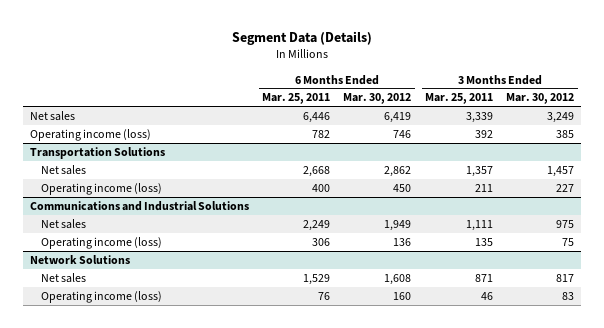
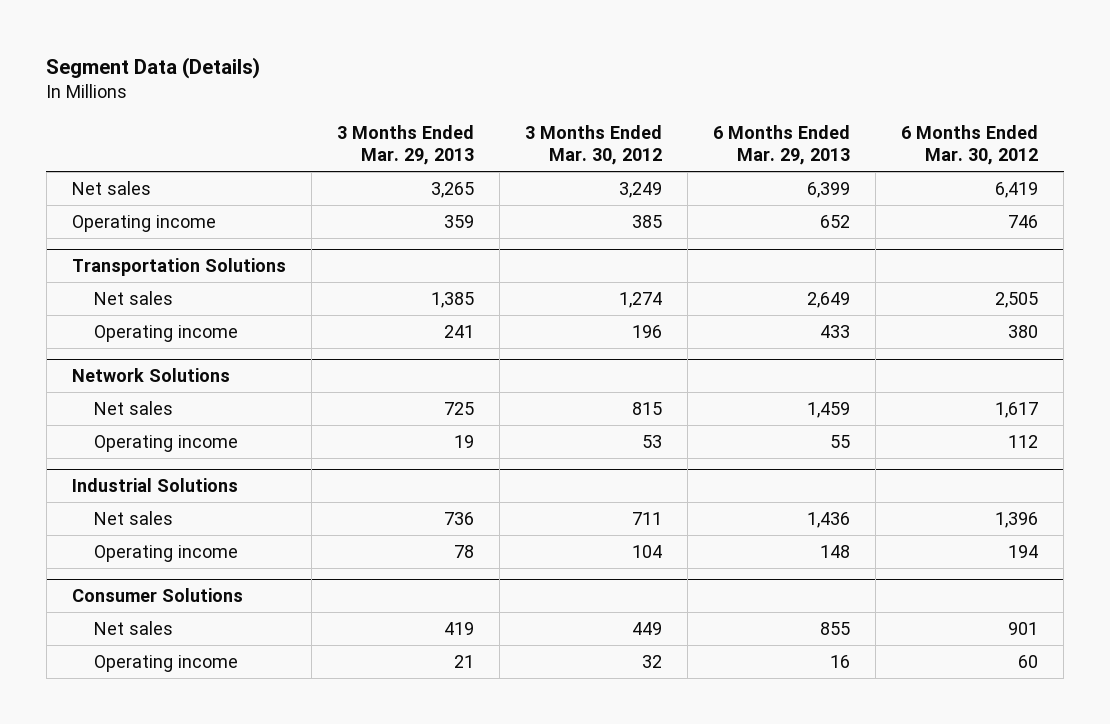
- | 6 Months Ended Mar. 25, 2011 | 6 Months Ended Mar. 30, 2012 | 3 Months Ended Mar. 25, 2011 | 3 Months Ended Mar. 30, 2012
+ | 3 Months Ended Mar. 29, 2013 | 3 Months Ended Mar. 30, 2012 | 6 Months Ended Mar. 29, 2013 | 6 Months Ended Mar. 30, 2012
- Operating income (loss) | 782 | 746 | 392 | 385
+ Operating income | 359 | 385 | 652 | 746
@ Transportation Solutions
- Net sales | 2,668 | 2,862 | 1,357 | 1,457
- Operating income (loss) | 400 | 450 | 211 | 227
- Communications and Industrial Solutions
- Net sales | 2,249 | 1,949 | 1,111 | 975
- Operating income (loss) | 306 | 136 | 135 | 75
@ Transportation Solutions
+ Net sales | 1,385 | 1,274 | 2,649 | 2,505
+ Operating income | 241 | 196 | 433 | 380
@ Network Solutions
- Net sales | 1,529 | 1,608 | 871 | 817
- Operating income (loss) | 76 | 160 | 46 | 83
+ Net sales | 725 | 815 | 1,459 | 1,617
+ Operating income | 19 | 53 | 55 | 112
+ Industrial Solutions
+ Net sales | 736 | 711 | 1,436 | 1,396
+ Operating income | 78 | 104 | 148 | 194
+ Consumer Solutions
+ Net sales | 419 | 449 | 855 | 901
+ Operating income | 21 | 32 | 16 | 60

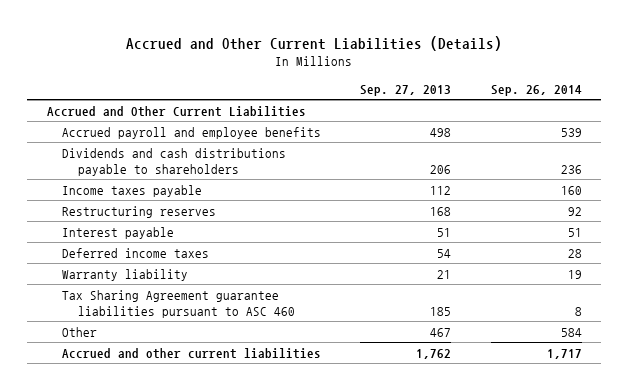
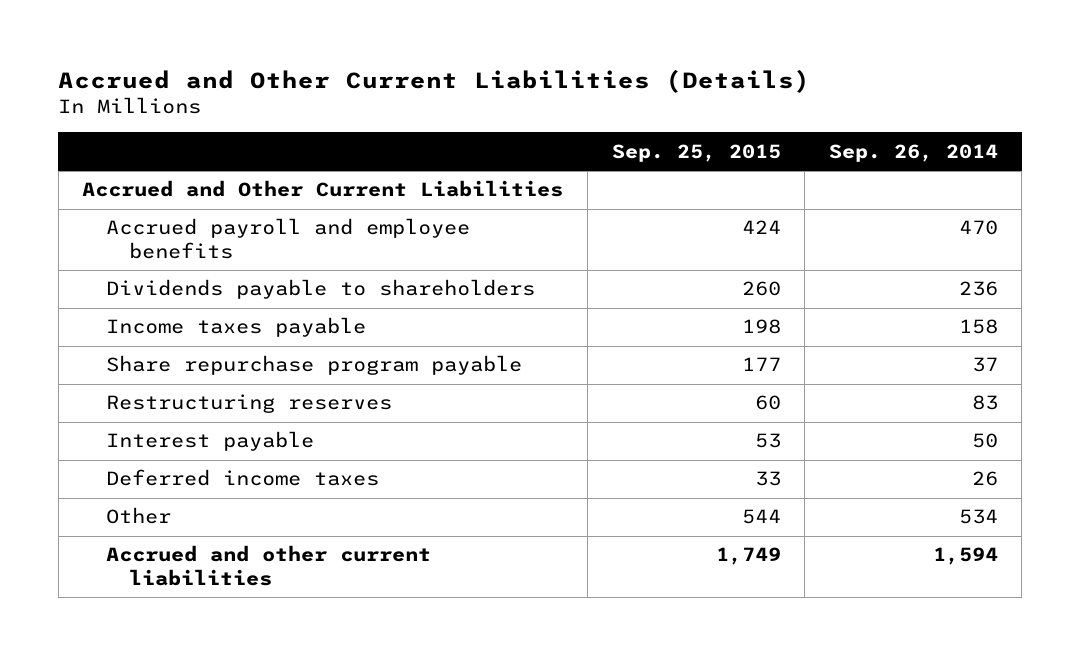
- | Sep. 27, 2013 | Sep. 26, 2014
+ | Sep. 25, 2015 | Sep. 26, 2014
- Accrued payroll and employee benefits | 498 | 539
- Dividends and cash distributions payable to shareholders | 206 | 236
- Income taxes payable | 112 | 160
- Restructuring reserves | 168 | 92
- Interest payable | 51 | 51
- Deferred income taxes | 54 | 28
- Warranty liability | 21 | 19
- Tax Sharing Agreement guarantee liabilities pursuant to ASC 460 | 185 | 8
- Other | 467 | 584
- Accrued and other current liabilities | 1,762 | 1,717
+ Accrued payroll and employee benefits | 424 | 470
+ Dividends payable to shareholders | 260 | 236
+ Income taxes payable | 198 | 158
+ Share repurchase program payable | 177 | 37
+ Restructuring reserves | 60 | 83
+ Interest payable | 53 | 50
+ Deferred income taxes | 33 | 26
+ Other | 544 | 534
+ Accrued and other current liabilities | 1,749 | 1,594

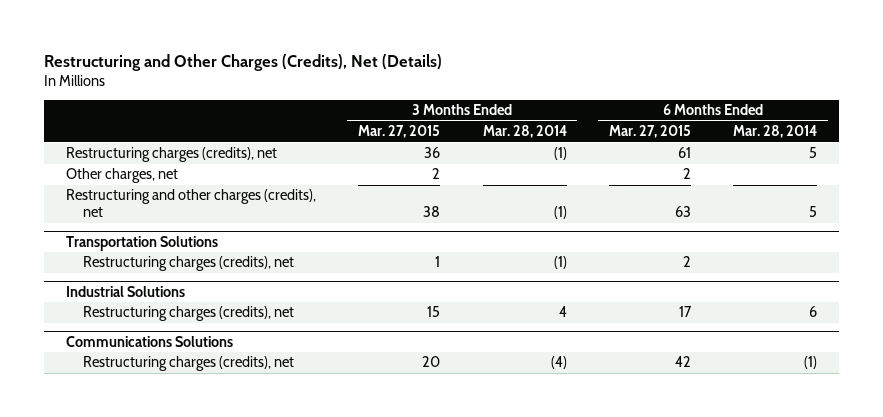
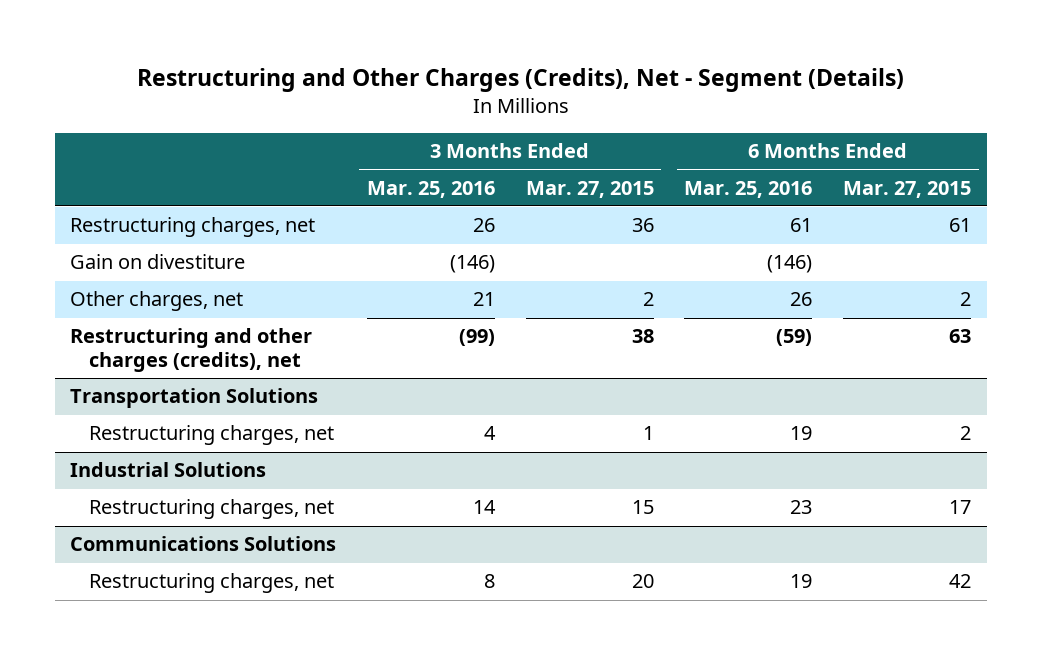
- Restructuring and Other Charges (Credits), Net (Details)
+ Restructuring and Other Charges (Credits), Net - Segment (Details)
- | 3 Months Ended Mar. 27, 2015 | 3 Months Ended Mar. 28, 2014 | 6 Months Ended Mar. 27, 2015 | 6 Months Ended Mar. 28, 2014
+ | 3 Months Ended Mar. 25, 2016 | 3 Months Ended Mar. 27, 2015 | 6 Months Ended Mar. 25, 2016 | 6 Months Ended Mar. 27, 2015
- Restructuring charges (credits), net | 36 | (1) | 61 | 5
+ Restructuring charges, net | 26 | 36 | 61 | 61
+ Gain on divestiture | (146) | | (146) |
@ Transportation Solutions
- Restructuring charges (credits), net | 1 | (1) | 2 |
+ Restructuring charges, net | 4 | 1 | 19 | 2
@ Industrial Solutions
- Restructuring charges (credits), net | 15 | 4 | 17 | 6
+ Restructuring charges, net | 14 | 15 | 23 | 17
@ Communications Solutions
- Restructuring charges (credits), net | 20 | (4) | 42 | (1)
+ Restructuring charges, net | 8 | 20 | 19 | 42

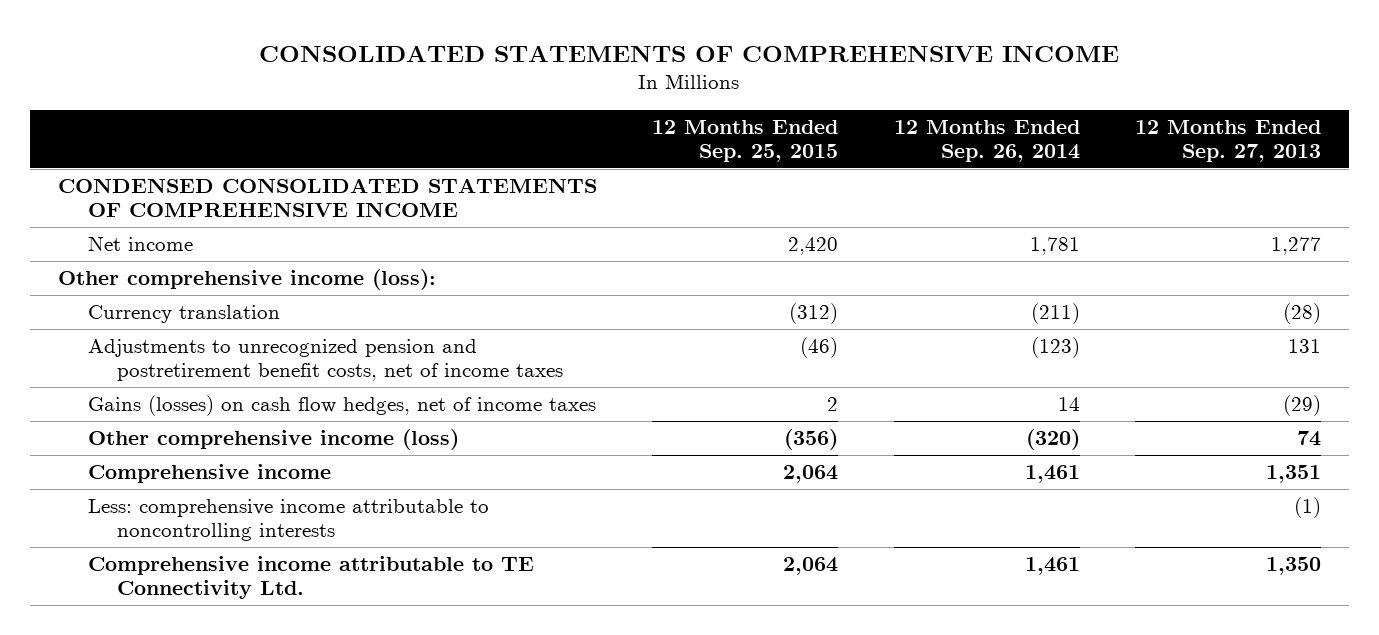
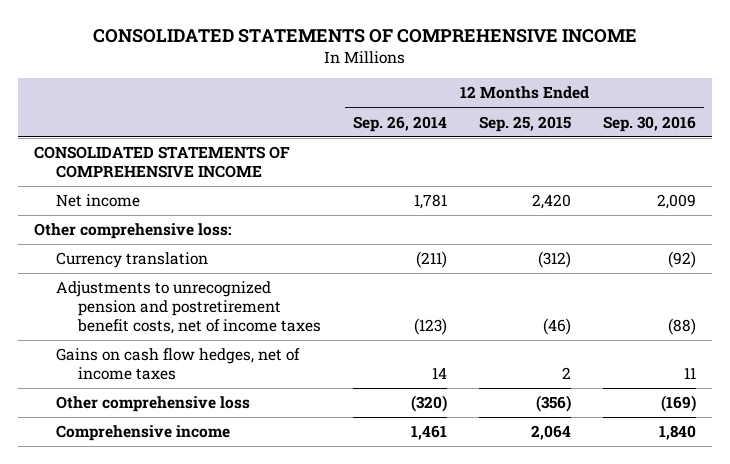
- | 12 Months Ended Sep. 25, 2015 | 12 Months Ended Sep. 26, 2014 | 12 Months Ended Sep. 27, 2013
+ | 12 Months Ended Sep. 26, 2014 | 12 Months Ended Sep. 25, 2015 | 12 Months Ended Sep. 30, 2016
- CONDENSED CONSOLIDATED STATEMENTS OF COMPREHENSIVE INCOME
+ CONSOLIDATED STATEMENTS OF COMPREHENSIVE INCOME
- Other comprehensive income (loss):
+ Other comprehensive loss:
- Gains (losses) on cash flow hedges, net of income taxes | 2 | 14 | (29)
- Other comprehensive income (loss) | (356) | (320) | 74
+ Gains on cash flow hedges, net of income taxes | 14 | 2 | 11
+ Other comprehensive loss | (320) | (356) | (169)
- Less: comprehensive income attributable to noncontrolling interests | | | (1)
- Comprehensive income attributable to TE Connectivity Ltd. | 2,064 | 1,461 | 1,350

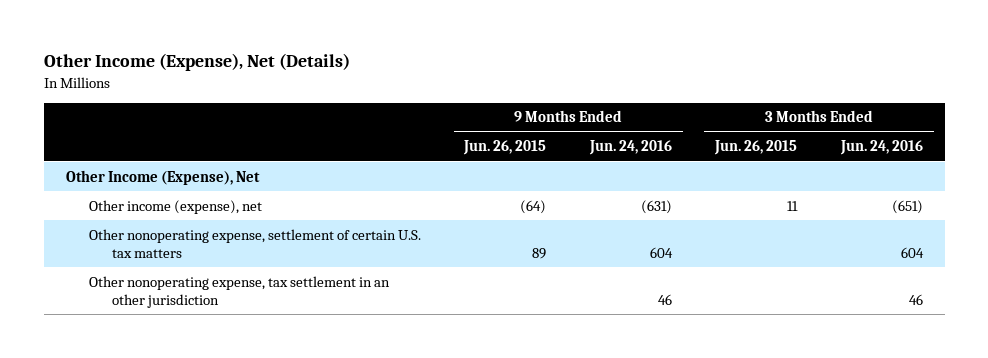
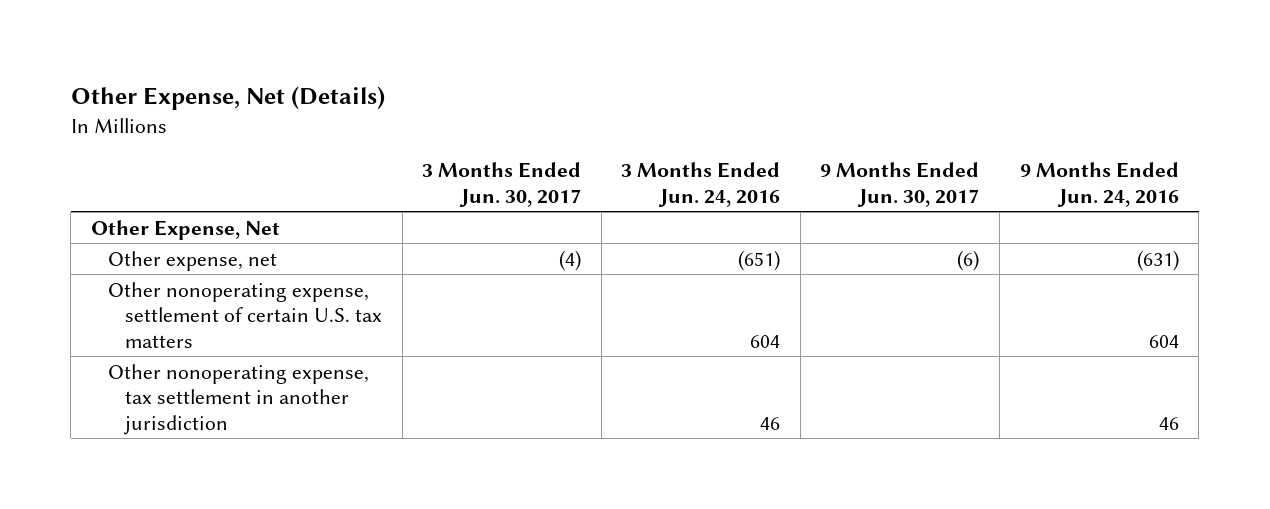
- Other Income (Expense), Net (Details)
+ Other Expense, Net (Details)
- | 9 Months Ended Jun. 26, 2015 | 9 Months Ended Jun. 24, 2016 | 3 Months Ended Jun. 26, 2015 | 3 Months Ended Jun. 24, 2016
+ | 3 Months Ended Jun. 30, 2017 | 3 Months Ended Jun. 24, 2016 | 9 Months Ended Jun. 30, 2017 | 9 Months Ended Jun. 24, 2016
- Other Income (Expense), Net
- Other income (expense), net | (64) | (631) | 11 | (651)
+ Other Expense, Net
+ Other expense, net | (4) | (651) | (6) | (631)
- Other nonoperating expense, tax settlement in an other jurisdiction | | 46 | | 46
+ Other nonoperating expense, tax settlement in another jurisdiction | | 46 | | 46

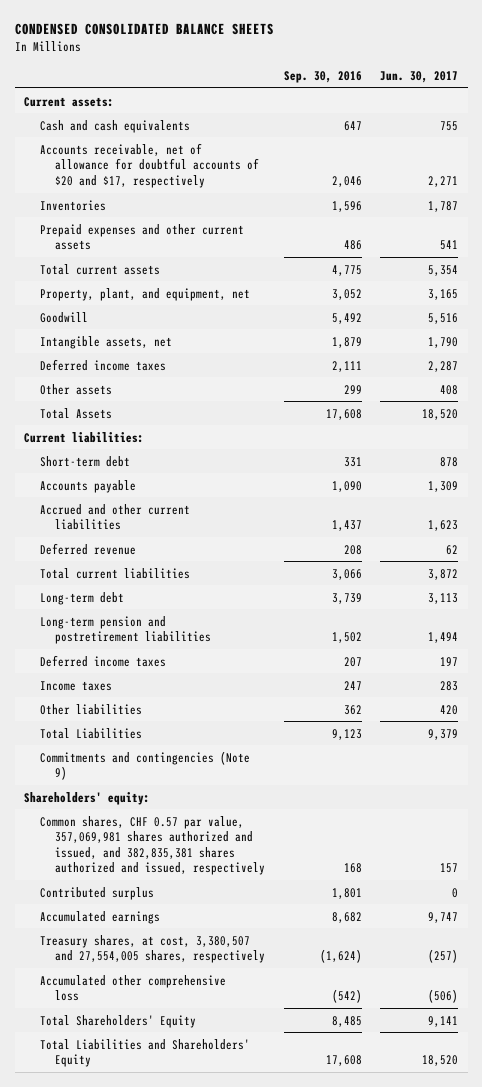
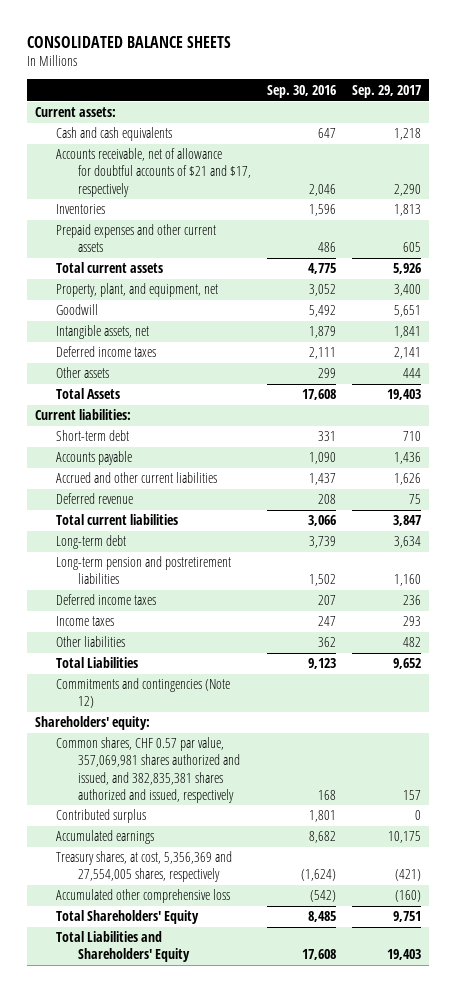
- CONDENSED CONSOLIDATED BALANCE SHEETS
+ CONSOLIDATED BALANCE SHEETS
- | Sep. 30, 2016 | Jun. 30, 2017
+ | Sep. 30, 2016 | Sep. 29, 2017
- Accounts receivable, net of allowance for doubtful accounts of $20 and $17, respectively | 2,046 | 2,271
+ Accounts receivable, net of allowance for doubtful accounts of $21 and $17, respectively | 2,046 | 2,290
- Commitments and contingencies (Note 9)
+ Commitments and contingencies (Note 12)
- Treasury shares, at cost, 3,380,507 and 27,554,005 shares, respectively | (1,624) | (257)
+ Treasury shares, at cost, 5,356,369 and 27,554,005 shares, respectively | (1,624) | (421)

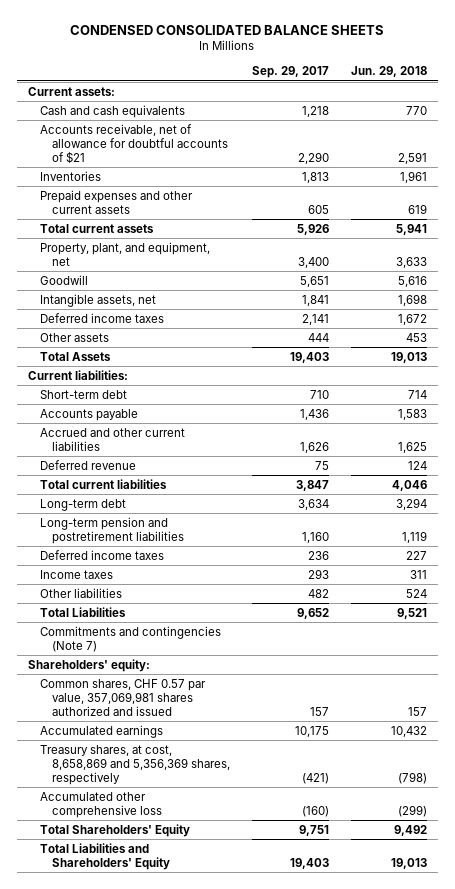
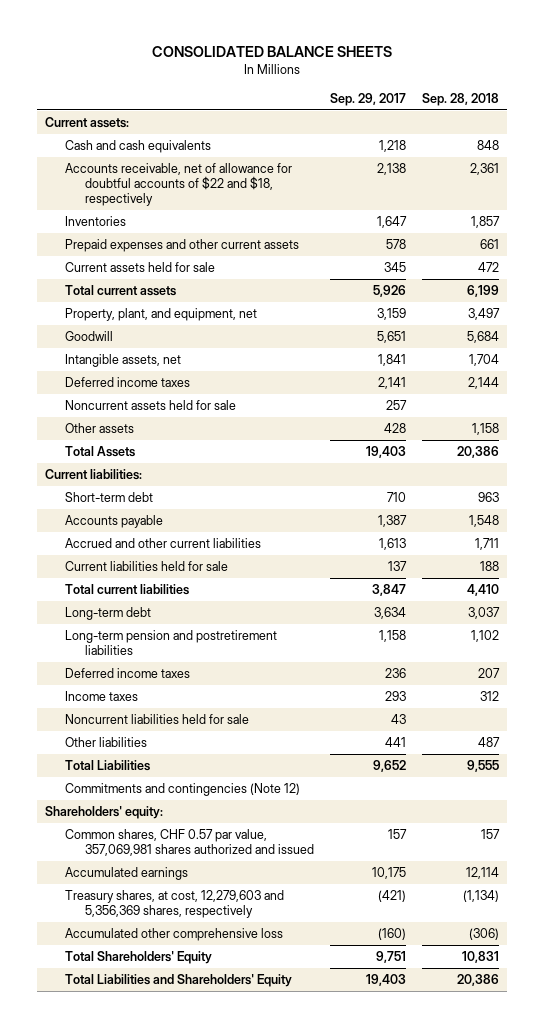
- CONDENSED CONSOLIDATED BALANCE SHEETS
+ CONSOLIDATED BALANCE SHEETS
- | Sep. 29, 2017 | Jun. 29, 2018
+ | Sep. 29, 2017 | Sep. 28, 2018
- Accounts receivable, net of allowance for doubtful accounts of $21 | 2,290 | 2,591
- Inventories | 1,813 | 1,961
- Prepaid expenses and other current assets | 605 | 619
+ Accounts receivable, net of allowance for doubtful accounts of $22 and $18, respectively | 2,138 | 2,361
+ Inventories | 1,647 | 1,857
+ Prepaid expenses and other current assets | 578 | 661
+ Current assets held for sale | 345 | 472
- Property, plant, and equipment, net | 3,400 | 3,633
+ Property, plant, and equipment, net | 3,159 | 3,497
- Other assets | 444 | 453
+ Noncurrent assets held for sale | 257 |
+ Other assets | 428 | 1,158
- Accounts payable | 1,436 | 1,583
- Accrued and other current liabilities | 1,626 | 1,625
- Deferred revenue | 75 | 124
+ Accounts payable | 1,387 | 1,548
+ Accrued and other current liabilities | 1,613 | 1,711
+ Current liabilities held for sale | 137 | 188
- Long-term pension and postretirement liabilities | 1,160 | 1,119
+ Long-term pension and postretirement liabilities | 1,158 | 1,102
- Other liabilities | 482 | 524
+ Noncurrent liabilities held for sale | 43 |
+ Other liabilities | 441 | 487
- Commitments and contingencies (Note 7)
+ Commitments and contingencies (Note 12)
- Treasury shares, at cost, 8,658,869 and 5,356,369 shares, respectively | (421) | (798)
+ Treasury shares, at cost, 12,279,603 and 5,356,369 shares, respectively | (421) | (1,134)

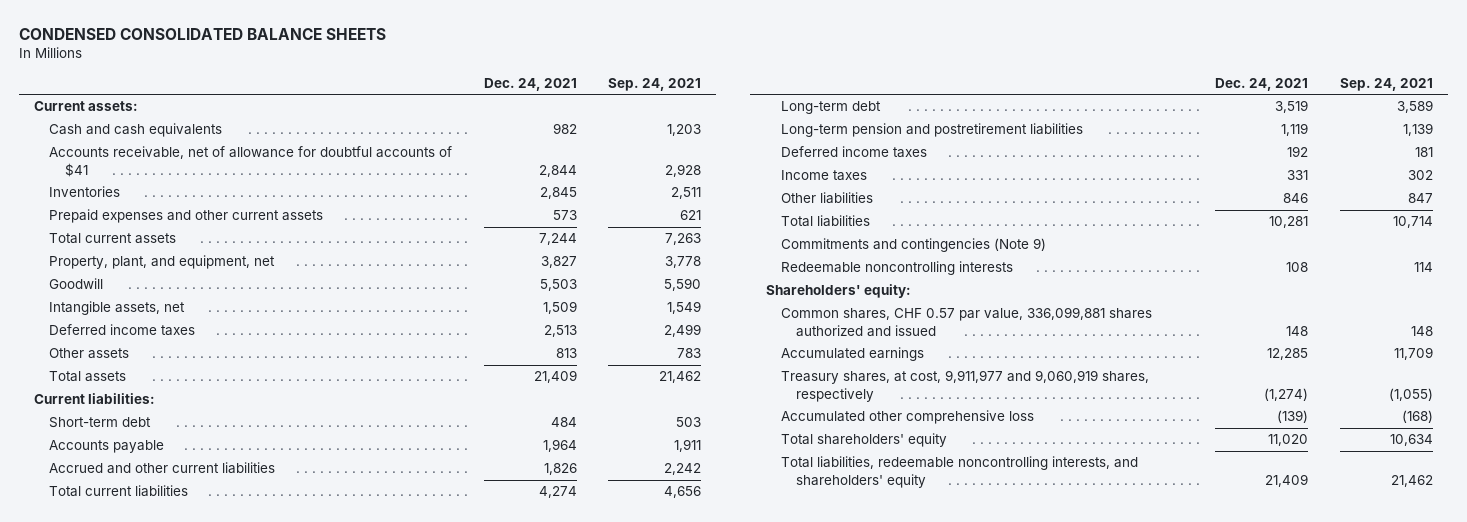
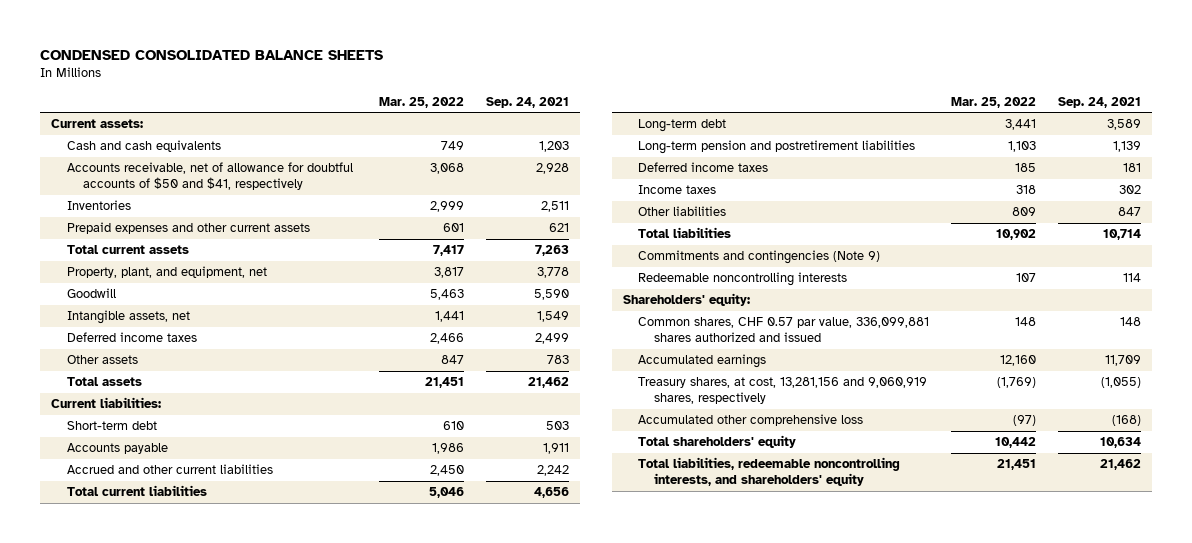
- | Dec. 24, 2021 | Sep. 24, 2021
+ | Mar. 25, 2022 | Sep. 24, 2021
- Accounts receivable, net of allowance for doubtful accounts of $41 | 2,844 | 2,928
+ Accounts receivable, net of allowance for doubtful accounts of $50 and $41, respectively | 3,068 | 2,928
- Treasury shares, at cost, 9,911,977 and 9,060,919 shares, respectively | (1,274) | (1,055)
+ Treasury shares, at cost, 13,281,156 and 9,060,919 shares, respectively | (1,769) | (1,055)

